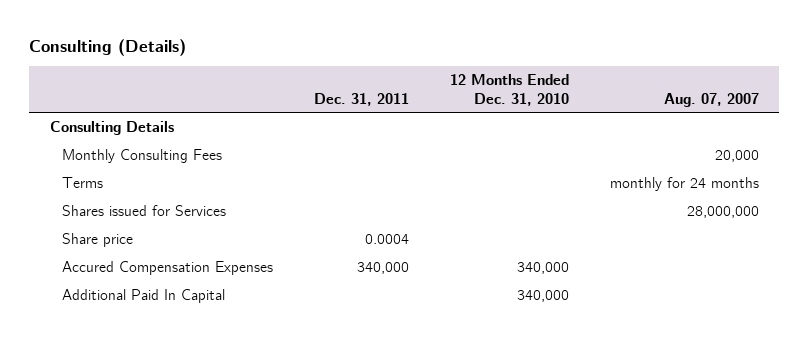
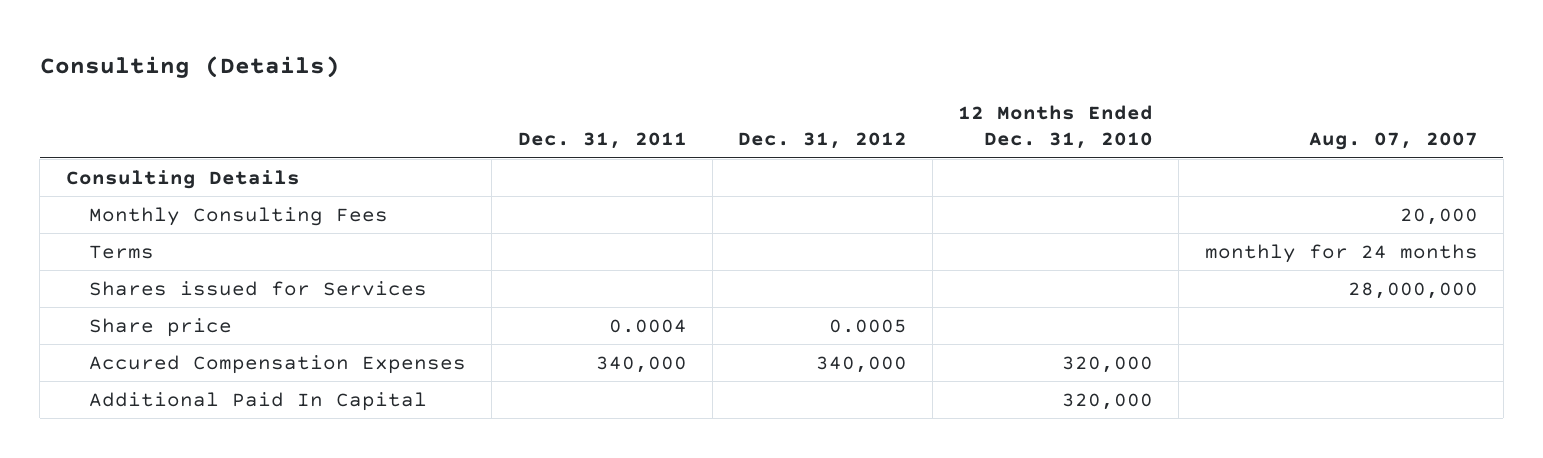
- | Dec. 31, 2011 | 12 Months Ended Dec. 31, 2010 | Aug. 07, 2007
+ | Dec. 31, 2011 | Dec. 31, 2012 | 12 Months Ended Dec. 31, 2010 | Aug. 07, 2007
- Accured Compensation Expenses | 340,000 | 340,000 |
- Additional Paid In Capital | | 340,000 |
+ Accured Compensation Expenses | 340,000 | 340,000 | 320,000 |
+ Additional Paid In Capital | | | 320,000 |

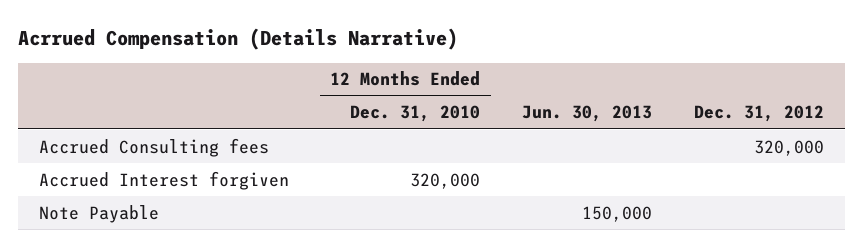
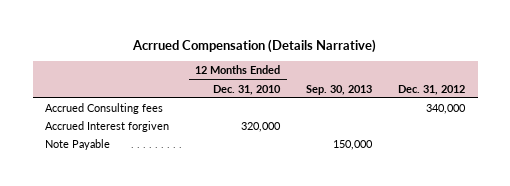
- | 12 Months Ended Dec. 31, 2010 | Jun. 30, 2013 | Dec. 31, 2012
+ | 12 Months Ended Dec. 31, 2010 | Sep. 30, 2013 | Dec. 31, 2012
- Accrued Consulting fees | | | 320,000
+ Accrued Consulting fees | | | 340,000

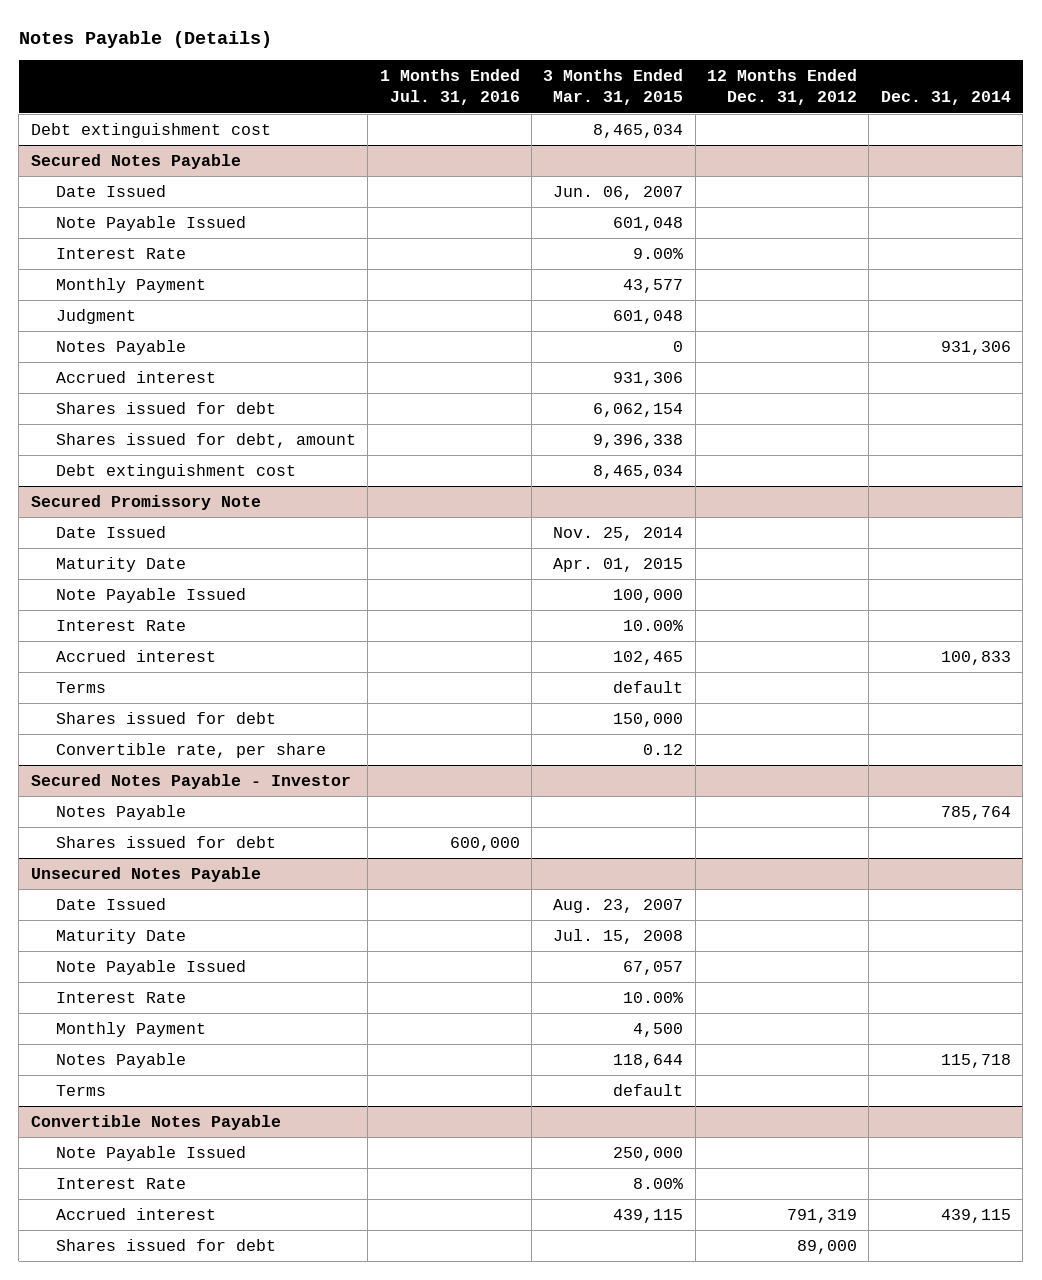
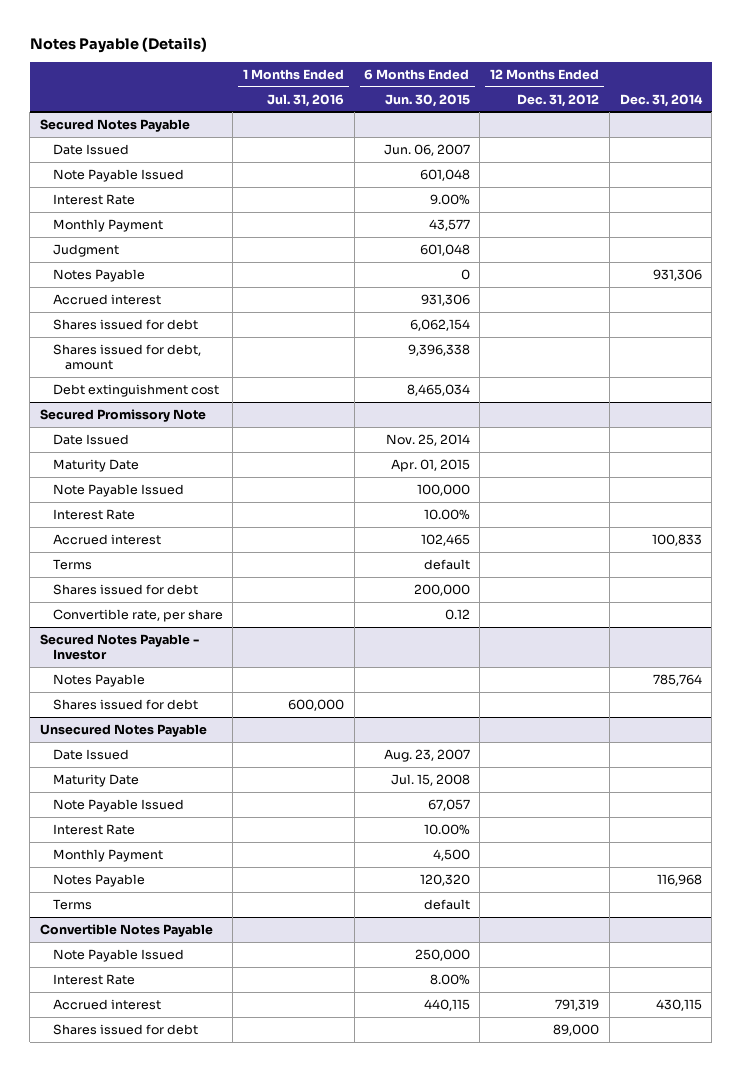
- | 1 Months Ended Jul. 31, 2016 | 3 Months Ended Mar. 31, 2015 | 12 Months Ended Dec. 31, 2012 | Dec. 31, 2014
+ | 1 Months Ended Jul. 31, 2016 | 6 Months Ended Jun. 30, 2015 | 12 Months Ended Dec. 31, 2012 | Dec. 31, 2014
- Debt extinguishment cost | | 8,465,034 | |
@ Unsecured Notes Payable
- Notes Payable | | 118,644 | | 115,718
+ Notes Payable | | 120,320 | | 116,968
@ Convertible Notes Payable
- Accrued interest | | 439,115 | 791,319 | 439,115
+ Accrued interest | | 440,115 | 791,319 | 430,115

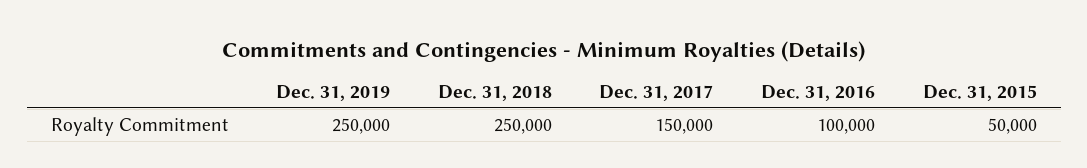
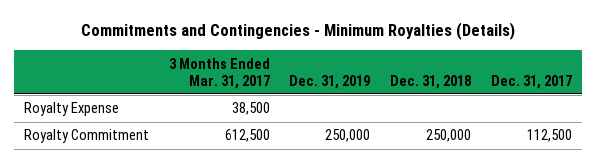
- | Dec. 31, 2019 | Dec. 31, 2018 | Dec. 31, 2017 | Dec. 31, 2016 | Dec. 31, 2015
+ | 3 Months Ended Mar. 31, 2017 | Dec. 31, 2019 | Dec. 31, 2018 | Dec. 31, 2017
- Royalty Commitment | 250,000 | 250,000 | 150,000 | 100,000 | 50,000
+ Royalty Expense | 38,500 | | |
+ Royalty Commitment | 612,500 | 250,000 | 250,000 | 112,500

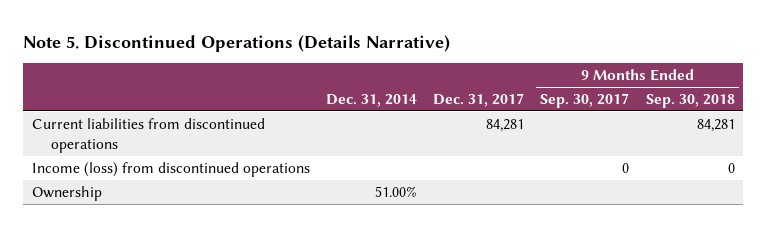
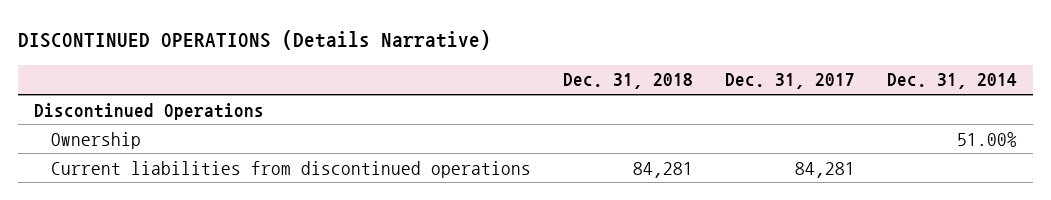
- Note 5. Discontinued Operations (Details Narrative)
+ DISCONTINUED OPERATIONS (Details Narrative)
- | Dec. 31, 2014 | Dec. 31, 2017 | 9 Months Ended Sep. 30, 2017 | 9 Months Ended Sep. 30, 2018
+ | Dec. 31, 2018 | Dec. 31, 2017 | Dec. 31, 2014
- Income (loss) from discontinued operations | | | 0 | 0
+ Discontinued Operations
moved down: Current liabilities from discontinued operations | 84,281 | 84,281 |

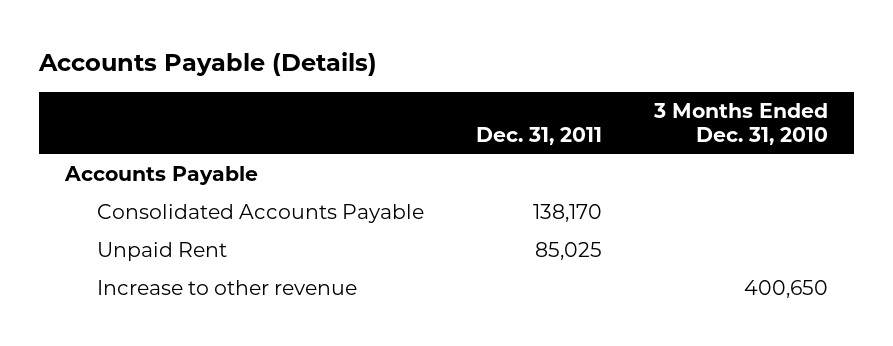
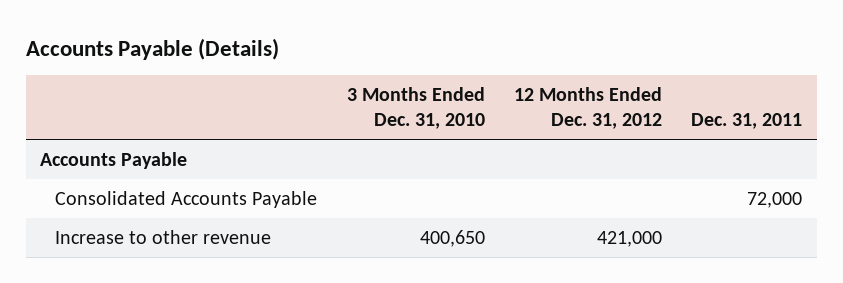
- | Dec. 31, 2011 | 3 Months Ended Dec. 31, 2010
+ | 3 Months Ended Dec. 31, 2010 | 12 Months Ended Dec. 31, 2012 | Dec. 31, 2011
- Consolidated Accounts Payable | 138,170 |
- Unpaid Rent | 85,025 |
+ Consolidated Accounts Payable | | | 72,000

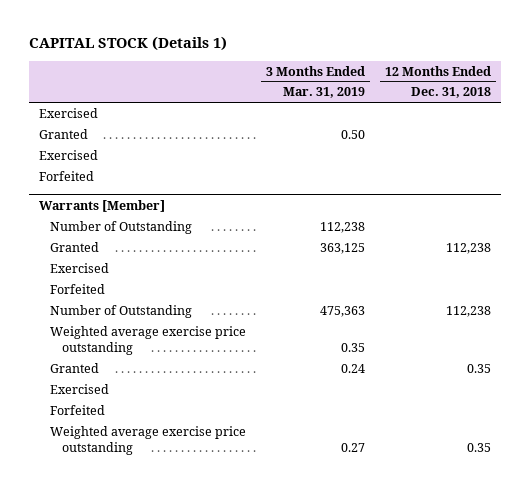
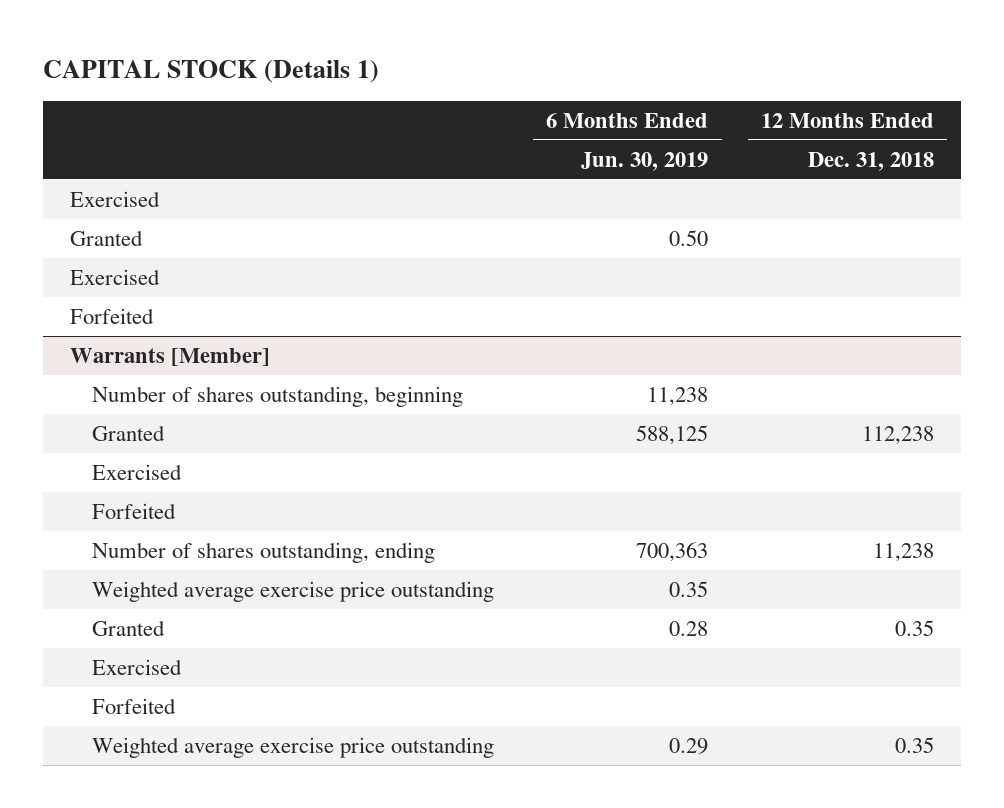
- | 3 Months Ended Mar. 31, 2019 | 12 Months Ended Dec. 31, 2018
+ | 6 Months Ended Jun. 30, 2019 | 12 Months Ended Dec. 31, 2018
@ Warrants [Member]
- Number of Outstanding | 112,238 |
+ Number of shares outstanding, beginning | 11,238 |
- Number of Outstanding | 475,363 | 112,238
+ Number of shares outstanding, ending | 700,363 | 11,238

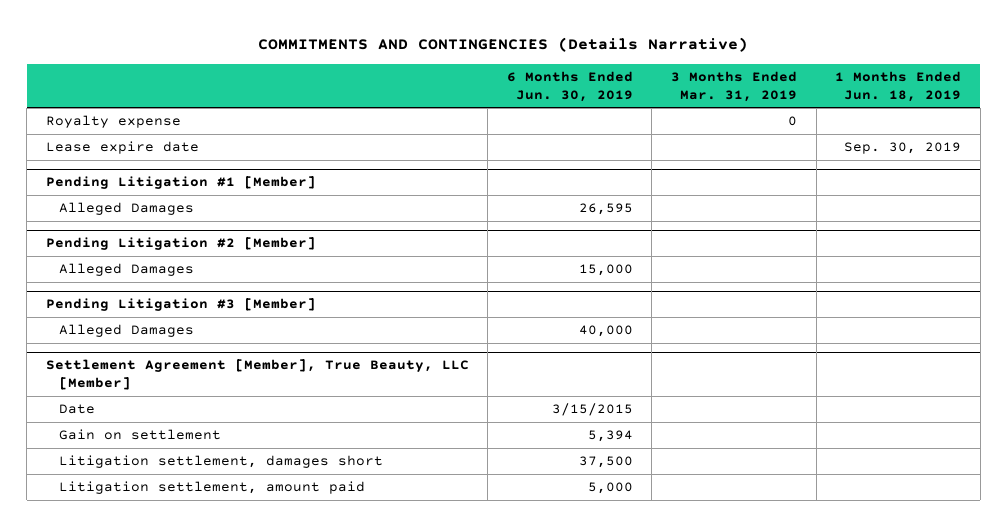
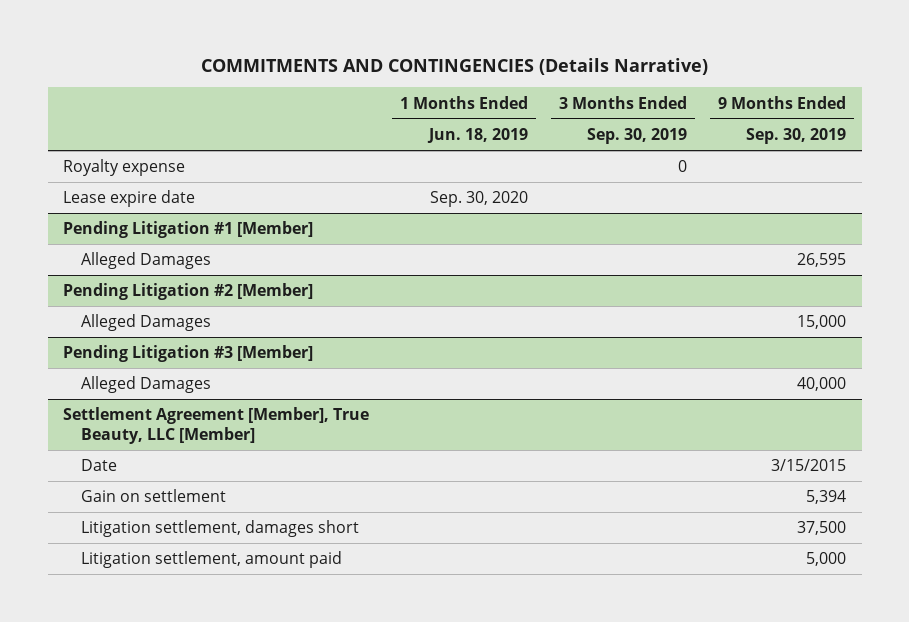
- | 6 Months Ended Jun. 30, 2019 | 3 Months Ended Mar. 31, 2019 | 1 Months Ended Jun. 18, 2019
+ | 1 Months Ended Jun. 18, 2019 | 3 Months Ended Sep. 30, 2019 | 9 Months Ended Sep. 30, 2019
- Lease expire date | | | Sep. 30, 2019
+ Lease expire date | Sep. 30, 2020 | |

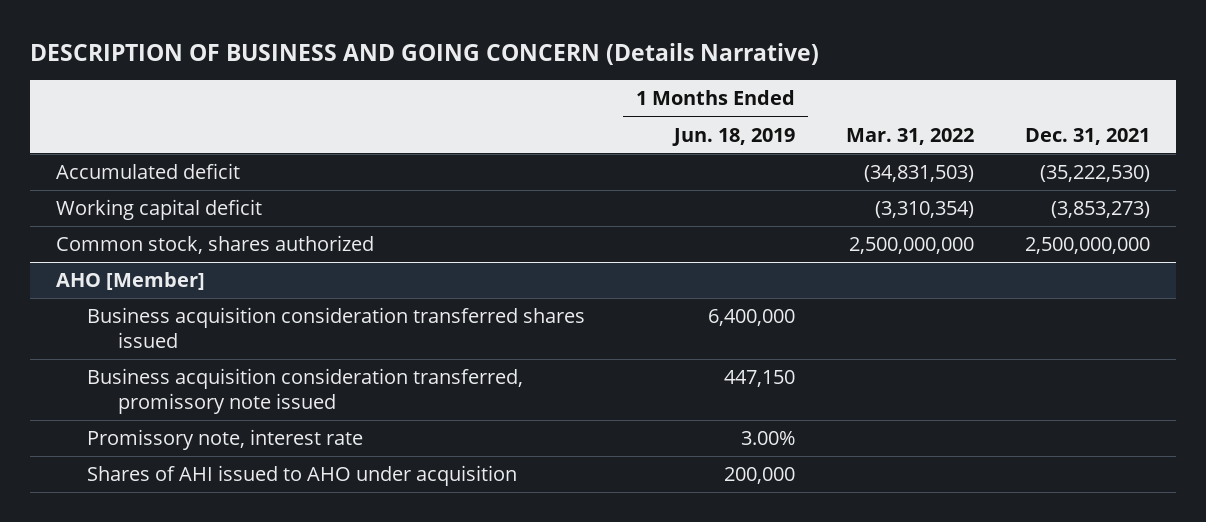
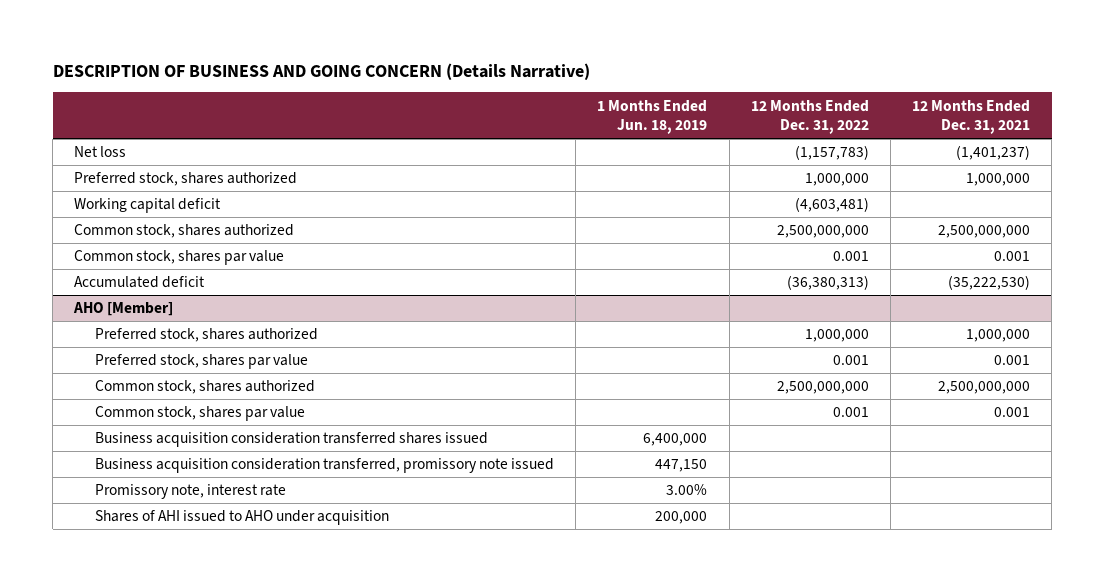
- | 1 Months Ended Jun. 18, 2019 | Mar. 31, 2022 | Dec. 31, 2021
+ | 1 Months Ended Jun. 18, 2019 | 12 Months Ended Dec. 31, 2022 | 12 Months Ended Dec. 31, 2021
+ Net loss | | (1,157,783) | (1,401,237)
+ Preferred stock, shares authorized | | 1,000,000 | 1,000,000
+ Common stock, shares par value | | 0.001 | 0.001
moved down: Accumulated deficit | | (36,380,313) | (35,222,530)
@ AHO [Member]
+ Preferred stock, shares authorized | | 1,000,000 | 1,000,000
+ Preferred stock, shares par value | | 0.001 | 0.001
+ Common stock, shares authorized | | 2,500,000,000 | 2,500,000,000
+ Common stock, shares par value | | 0.001 | 0.001

